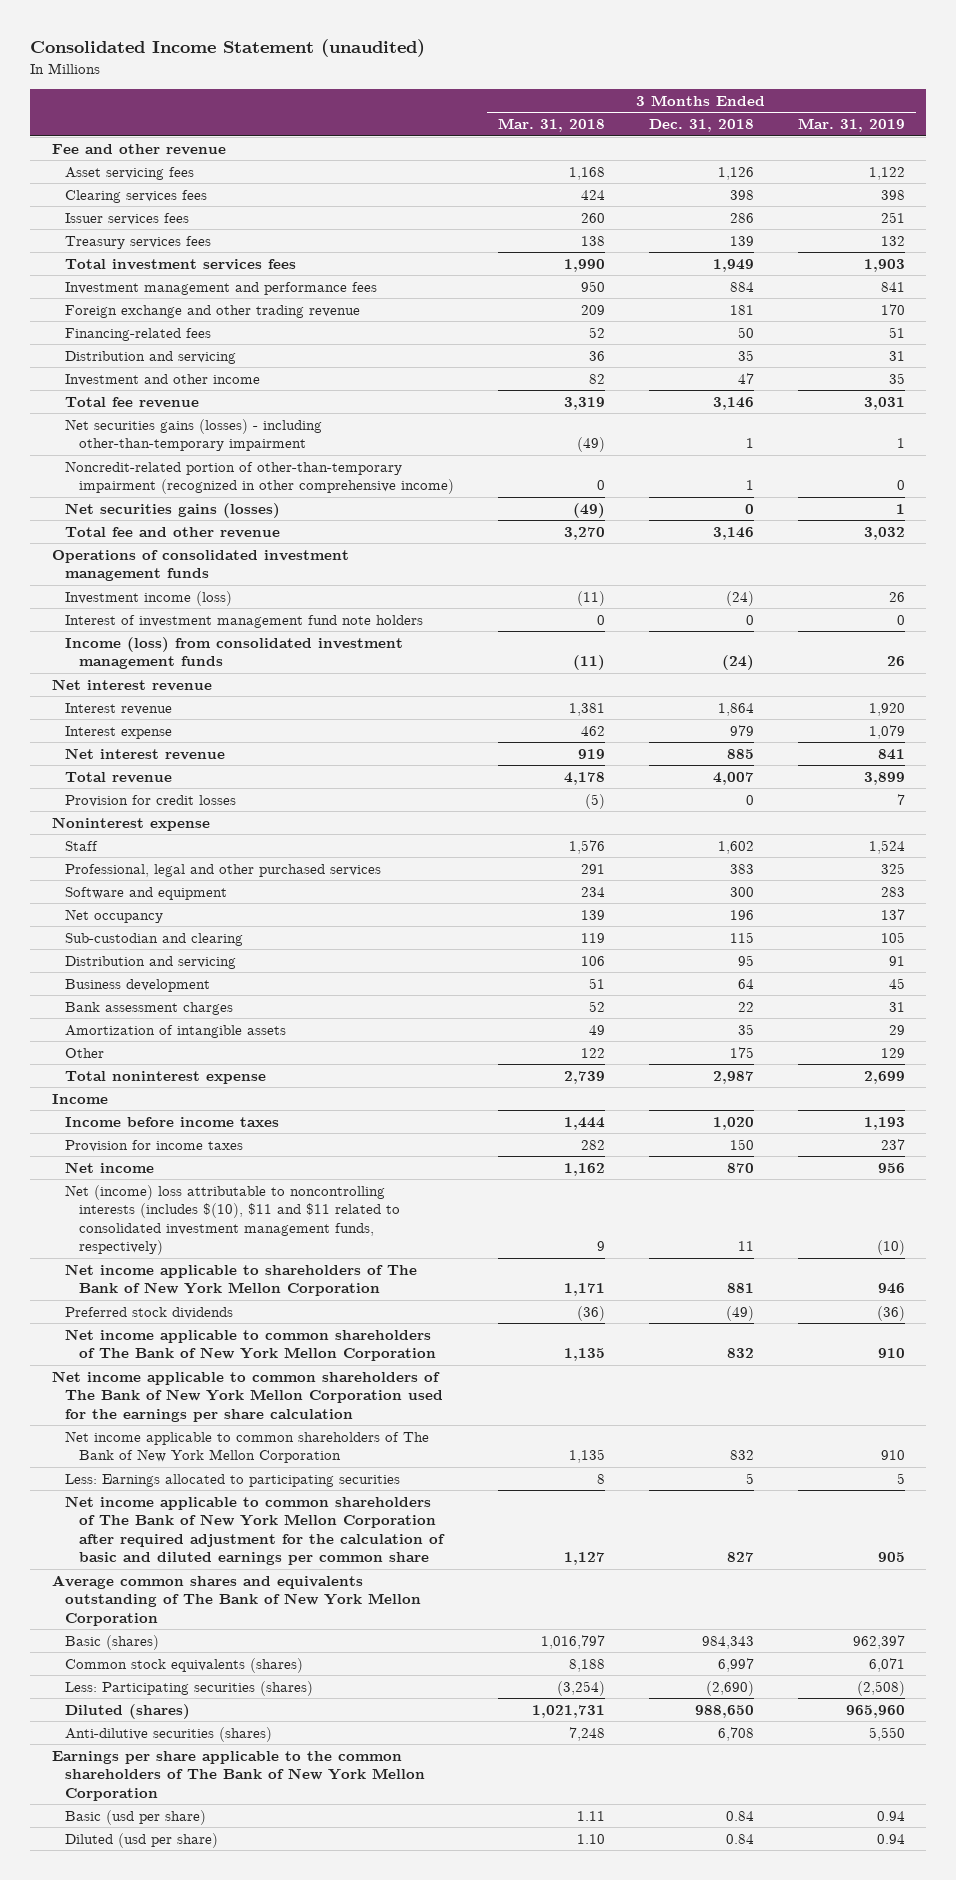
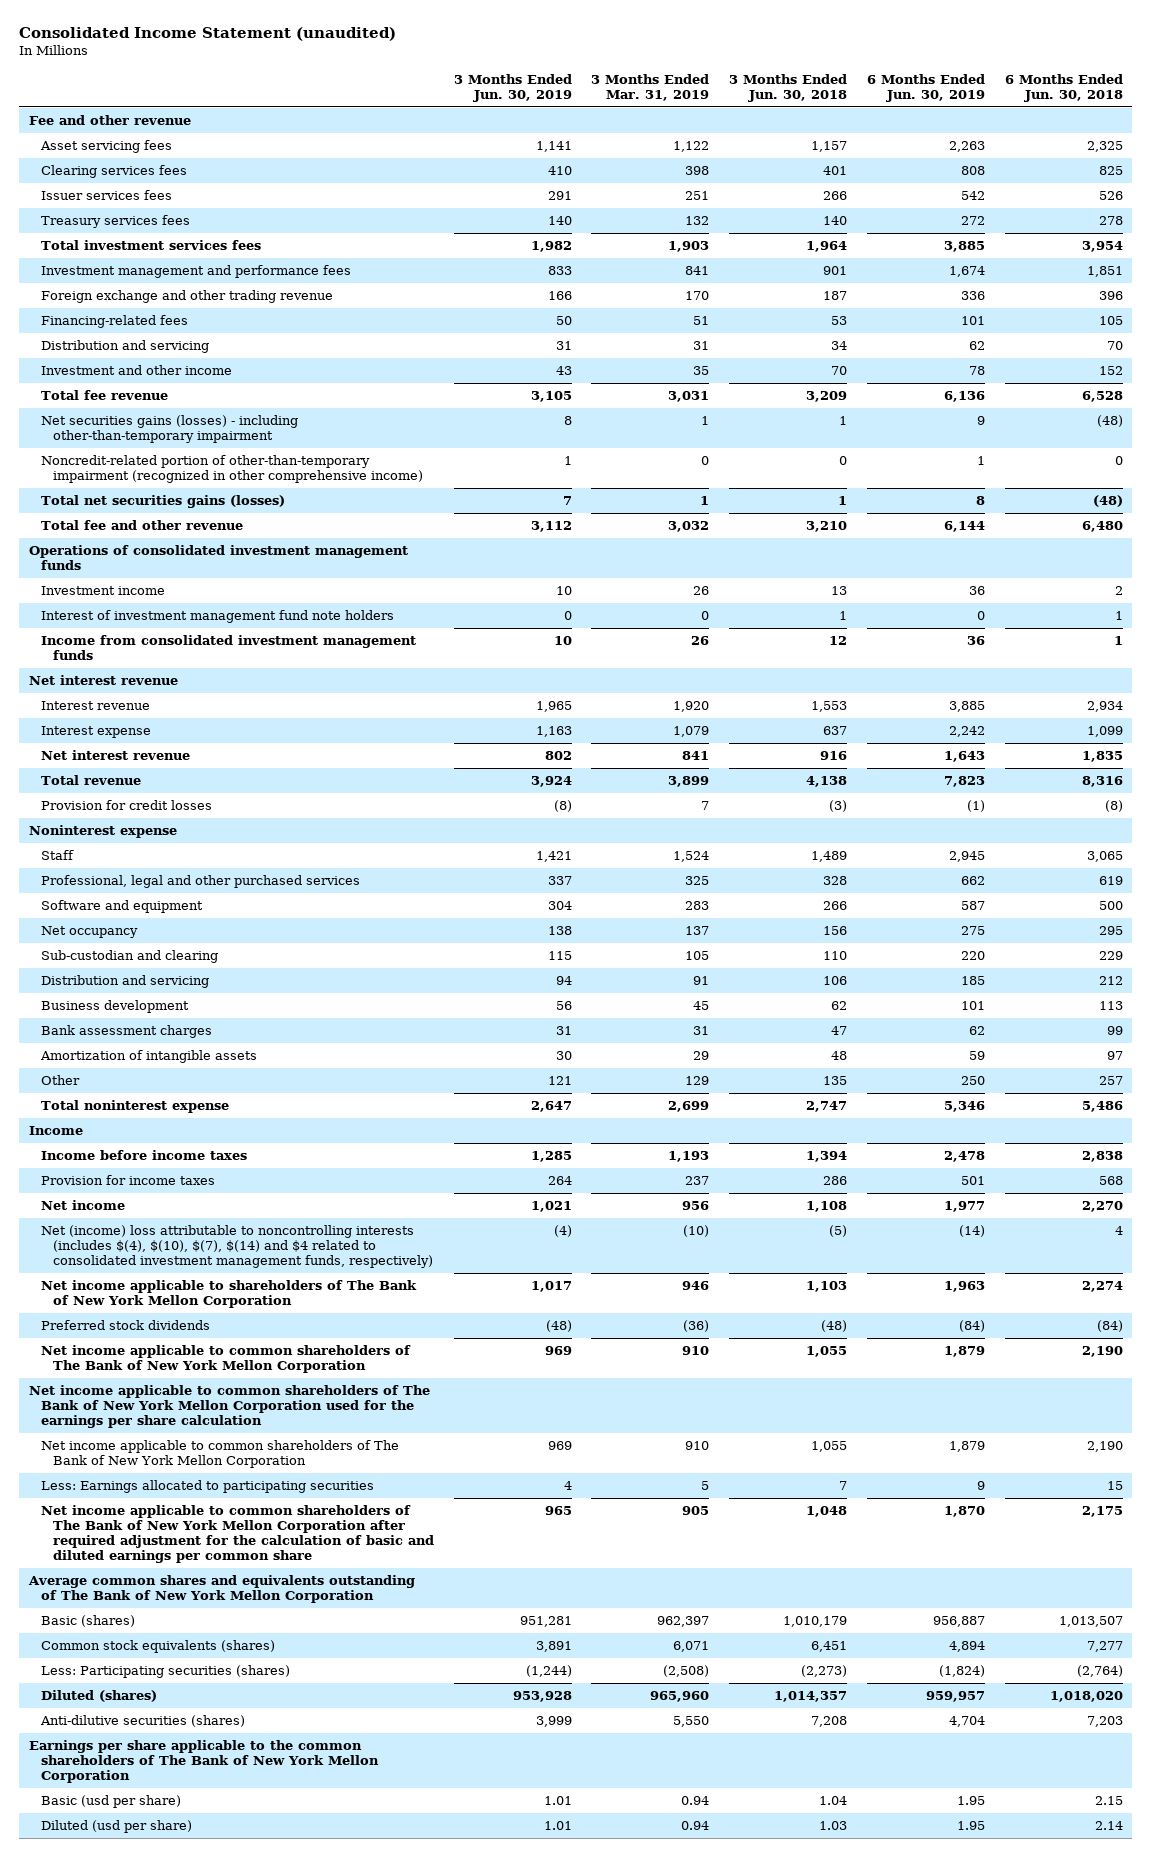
- | 3 Months Ended Mar. 31, 2018 | 3 Months Ended Dec. 31, 2018 | 3 Months Ended Mar. 31, 2019
+ | 3 Months Ended Jun. 30, 2019 | 3 Months Ended Mar. 31, 2019 | 3 Months Ended Jun. 30, 2018 | 6 Months Ended Jun. 30, 2019 | 6 Months Ended Jun. 30, 2018
- Net securities gains (losses) | (49) | 0 | 1
+ Total net securities gains (losses) | 7 | 1 | 1 | 8 | (48)
- Investment income (loss) | (11) | (24) | 26
+ Investment income | 10 | 26 | 13 | 36 | 2
- Income (loss) from consolidated investment management funds | (11) | (24) | 26
+ Income from consolidated investment management funds | 10 | 26 | 12 | 36 | 1
- Net (income) loss attributable to noncontrolling interests (includes $(10), $11 and $11 related to consolidated investment management funds, respectively) | 9 | 11 | (10)
+ Net (income) loss attributable to noncontrolling interests (includes $(4), $(10), $(7), $(14) and $4 related to consolidated investment management funds, respectively) | (4) | (10) | (5) | (14) | 4

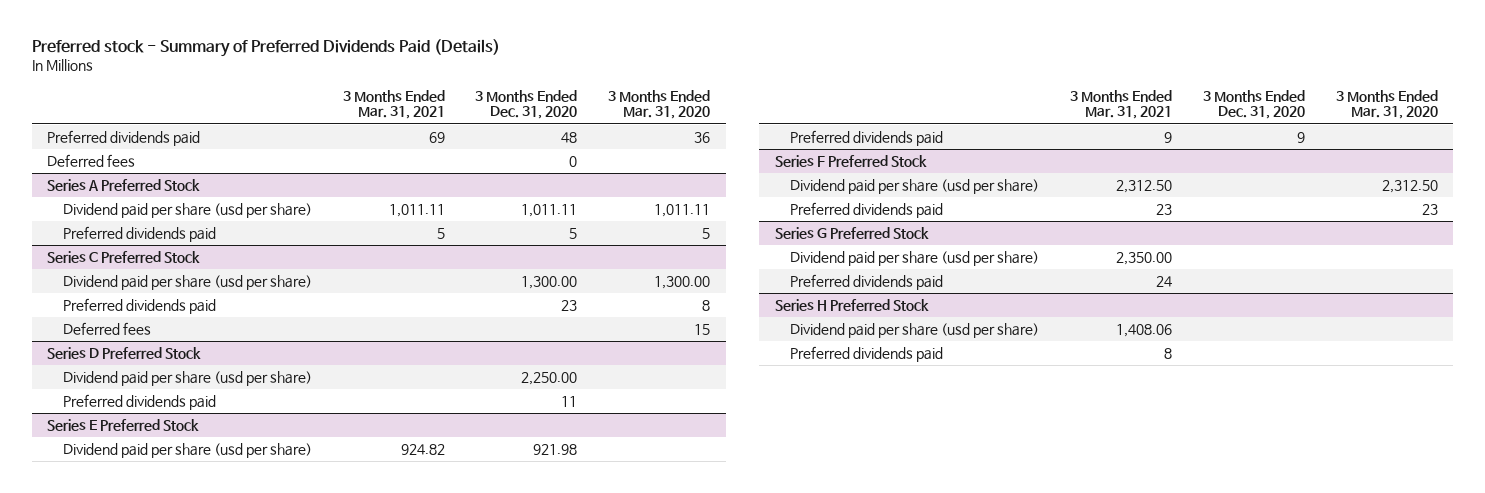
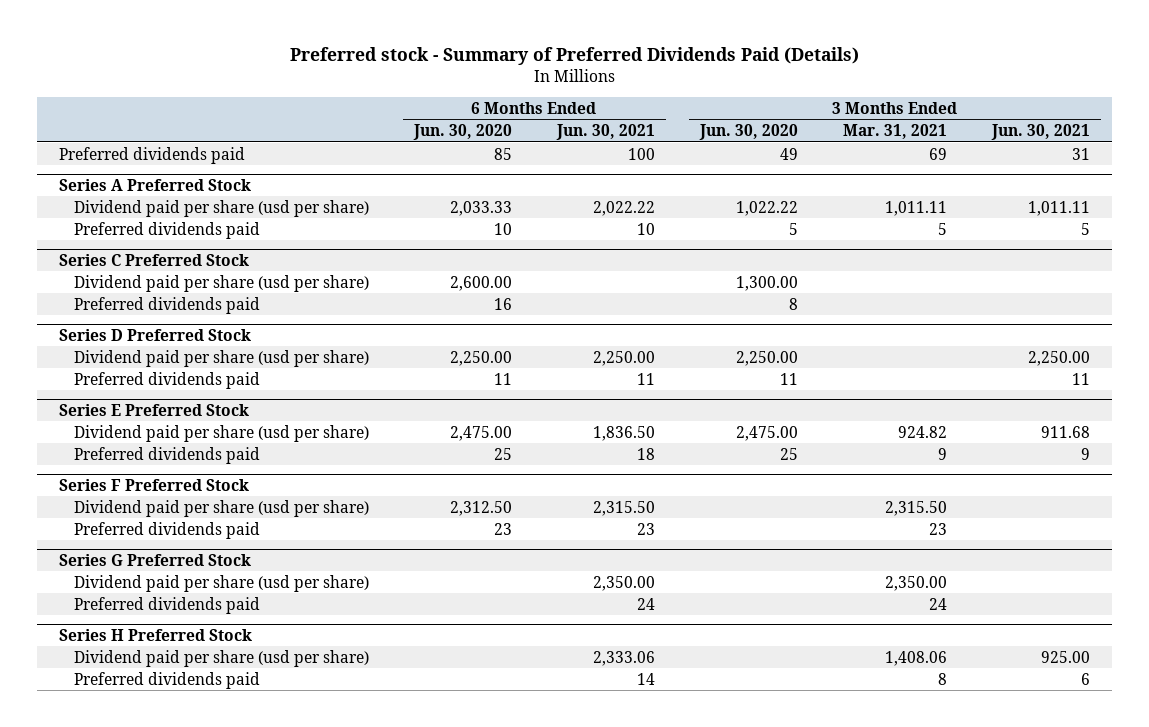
- | 3 Months Ended Mar. 31, 2021 | 3 Months Ended Dec. 31, 2020 | 3 Months Ended Mar. 31, 2020
+ | 6 Months Ended Jun. 30, 2020 | 6 Months Ended Jun. 30, 2021 | 3 Months Ended Jun. 30, 2020 | 3 Months Ended Mar. 31, 2021 | 3 Months Ended Jun. 30, 2021
- Deferred fees | | 0 |
@ Series C Preferred Stock
- Deferred fees | | | 15
@ Series F Preferred Stock
- Dividend paid per share (usd per share) | 2,312.50 | | 2,312.50
+ Dividend paid per share (usd per share) | 2,312.50 | 2,315.50 | | 2,315.50 |

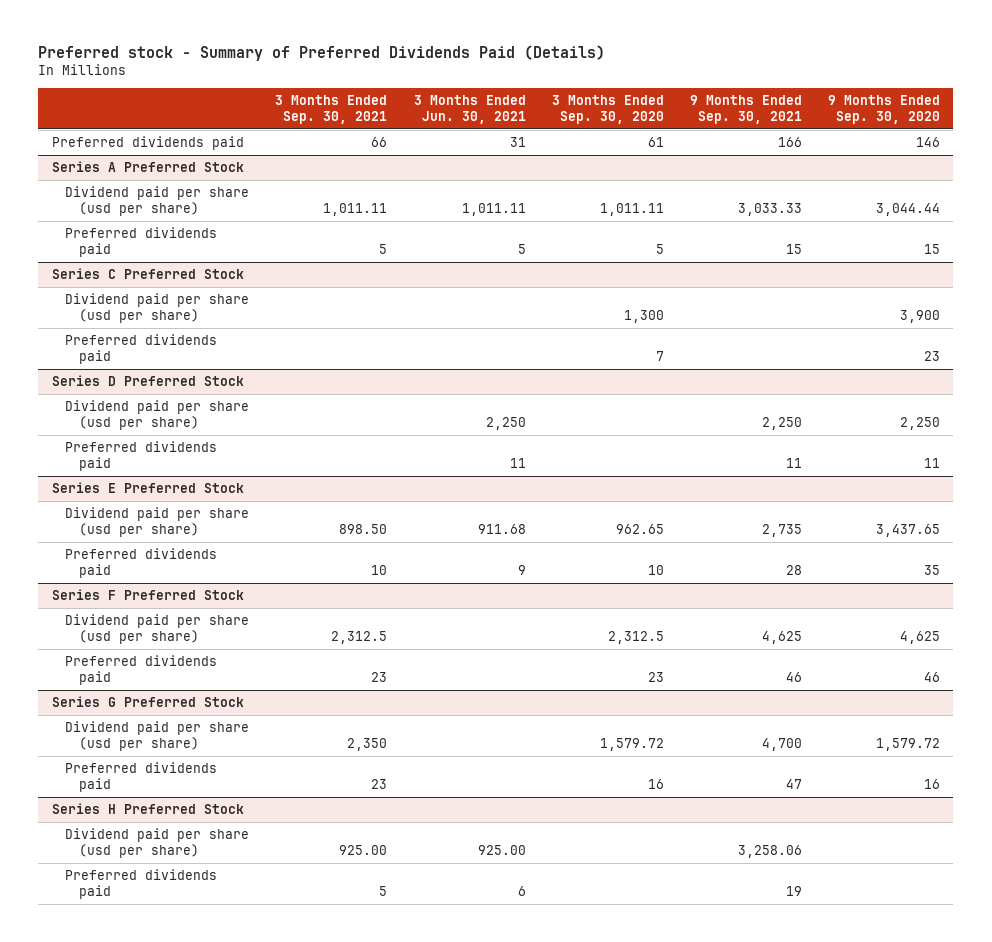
- | 6 Months Ended Jun. 30, 2020 | 6 Months Ended Jun. 30, 2021 | 3 Months Ended Jun. 30, 2020 | 3 Months Ended Mar. 31, 2021 | 3 Months Ended Jun. 30, 2021
+ | 3 Months Ended Sep. 30, 2021 | 3 Months Ended Jun. 30, 2021 | 3 Months Ended Sep. 30, 2020 | 9 Months Ended Sep. 30, 2021 | 9 Months Ended Sep. 30, 2020
@ Series D Preferred Stock
- Dividend paid per share (usd per share) | 2,250.00 | 2,250.00 | 2,250.00 | | 2,250.00
+ Dividend paid per share (usd per share) | | 2,250 | | 2,250 | 2,250

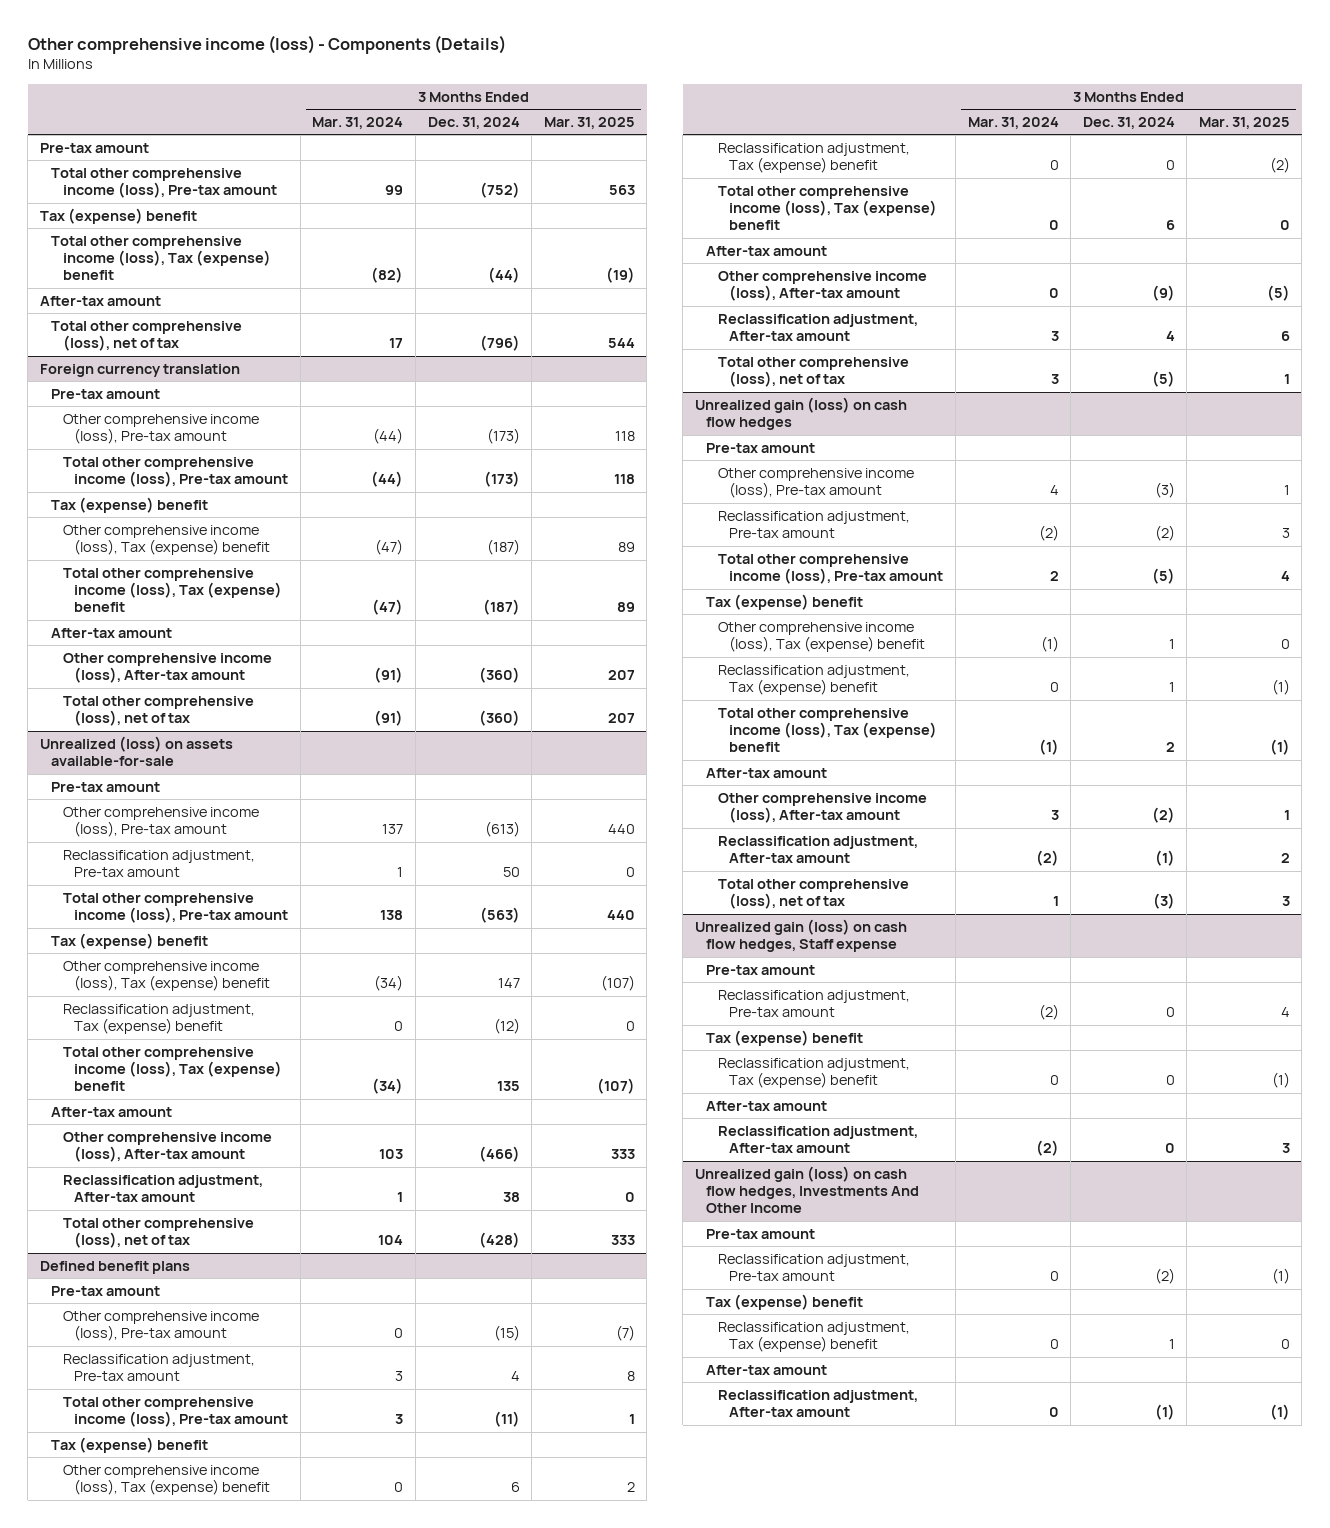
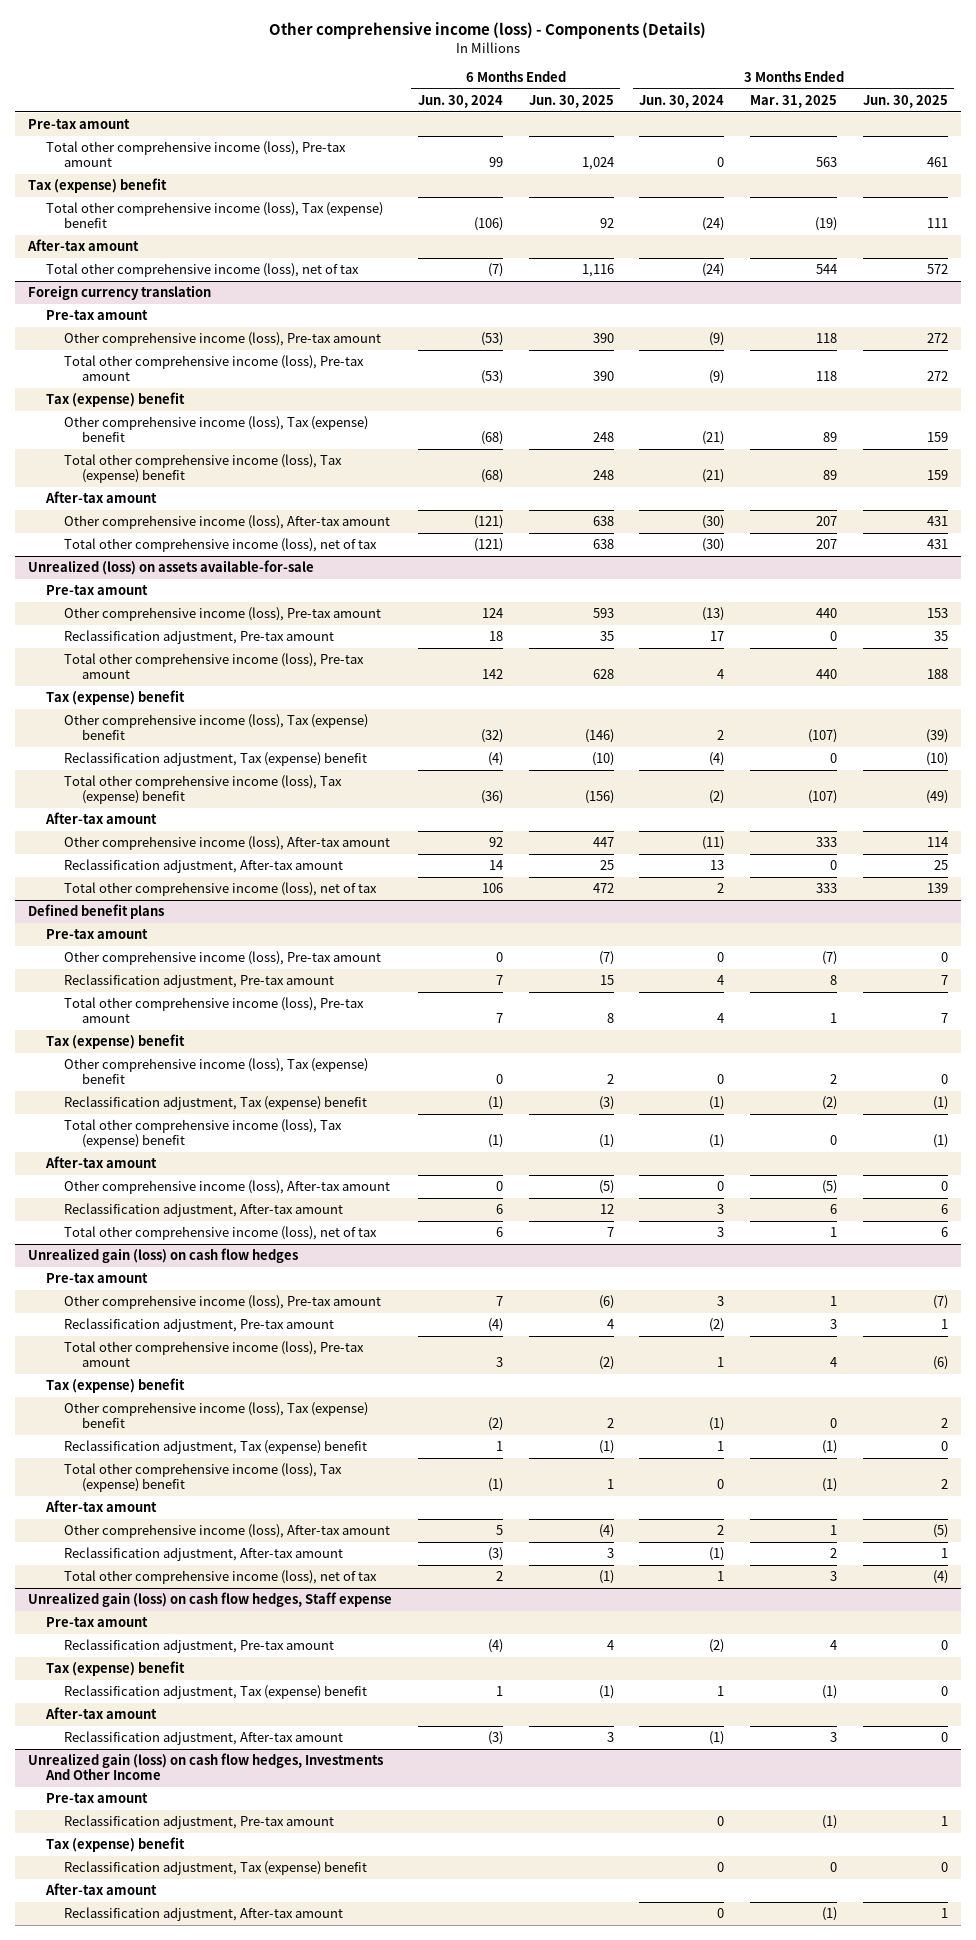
- | 3 Months Ended Mar. 31, 2024 | 3 Months Ended Dec. 31, 2024 | 3 Months Ended Mar. 31, 2025
+ | 6 Months Ended Jun. 30, 2024 | 6 Months Ended Jun. 30, 2025 | 3 Months Ended Jun. 30, 2024 | 3 Months Ended Mar. 31, 2025 | 3 Months Ended Jun. 30, 2025
- Total other comprehensive (loss), net of tax | 17 | (796) | 544
+ Total other comprehensive income (loss), net of tax | (7) | 1,116 | (24) | 544 | 572
@ Foreign currency translation
- Total other comprehensive (loss), net of tax | (91) | (360) | 207
+ Total other comprehensive income (loss), net of tax | (121) | 638 | (30) | 207 | 431
@ Unrealized (loss) on assets available-for-sale
- Total other comprehensive (loss), net of tax | 104 | (428) | 333
+ Total other comprehensive income (loss), net of tax | 106 | 472 | 2 | 333 | 139
@ Defined benefit plans
- Total other comprehensive (loss), net of tax | 3 | (5) | 1
+ Total other comprehensive income (loss), net of tax | 6 | 7 | 3 | 1 | 6
@ Unrealized gain (loss) on cash flow hedges
- Total other comprehensive (loss), net of tax | 1 | (3) | 3
+ Total other comprehensive income (loss), net of tax | 2 | (1) | 1 | 3 | (4)

